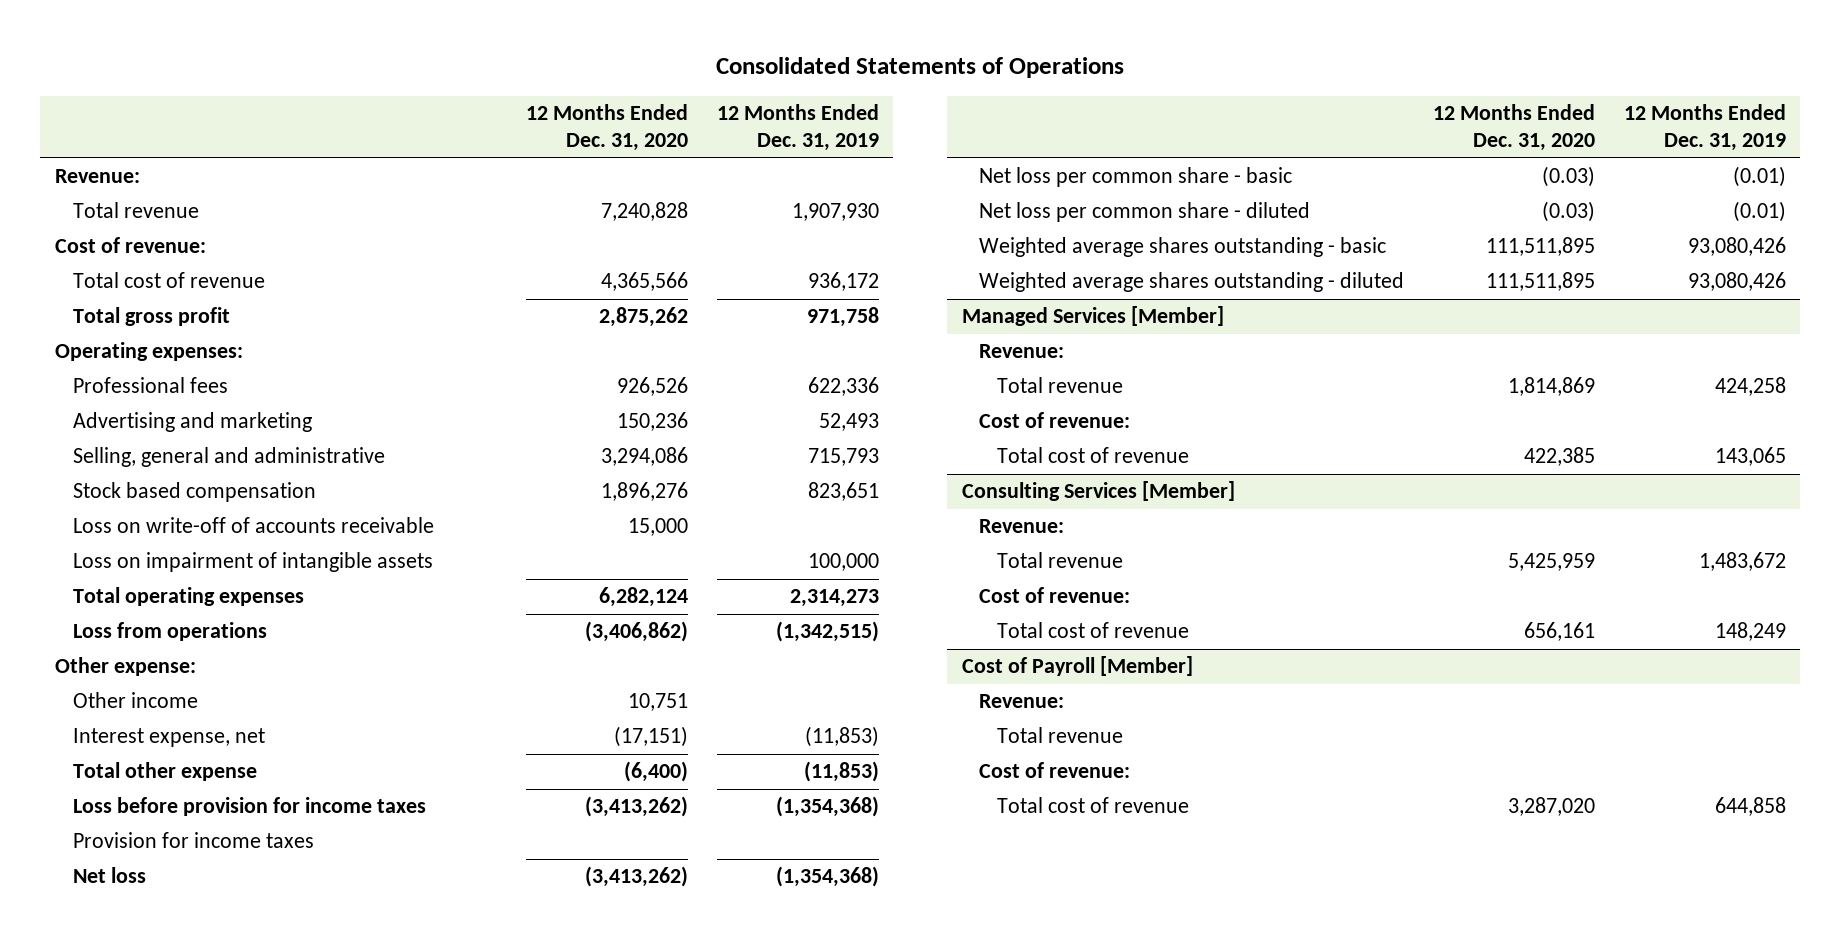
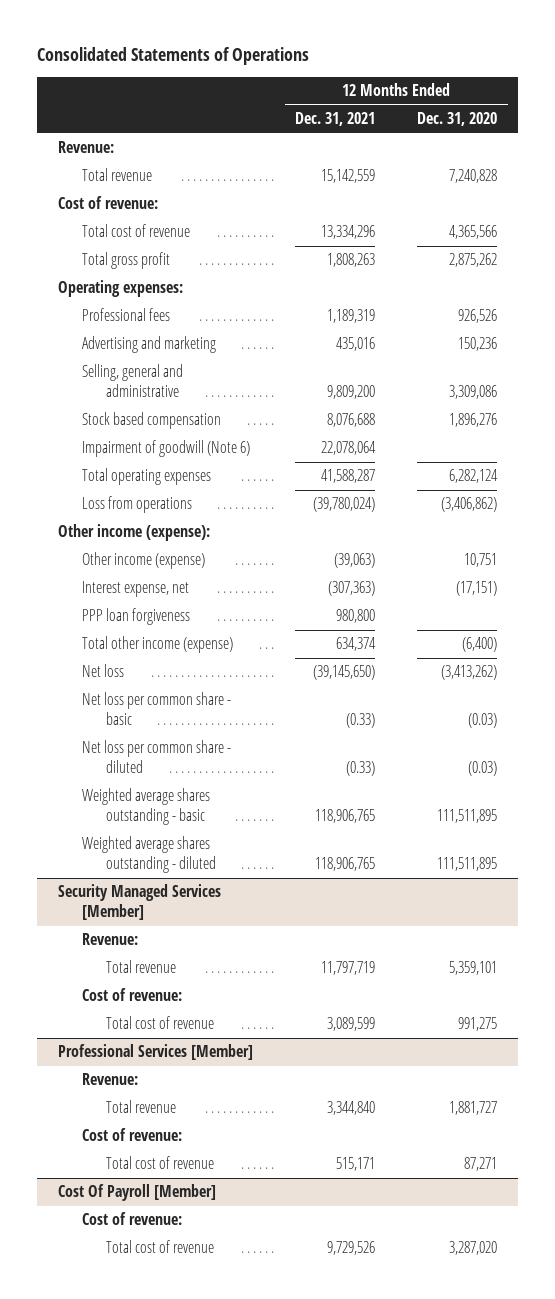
- | 12 Months Ended Dec. 31, 2020 | 12 Months Ended Dec. 31, 2019
+ | 12 Months Ended Dec. 31, 2021 | 12 Months Ended Dec. 31, 2020
- Selling, general and administrative | 3,294,086 | 715,793
+ Selling, general and administrative | 9,809,200 | 3,309,086
- Loss on write-off of accounts receivable | 15,000 |
- Loss on impairment of intangible assets | | 100,000
+ Impairment of goodwill (Note 6) | 22,078,064 |
- Other expense:
- Other income | 10,751 |
+ Other income (expense):
+ Other income (expense) | (39,063) | 10,751
- Total other expense | (6,400) | (11,853)
- Loss before provision for income taxes | (3,413,262) | (1,354,368)
- Provision for income taxes
+ PPP loan forgiveness | 980,800 |
+ Total other income (expense) | 634,374 | (6,400)
- Managed Services [Member]
+ Security Managed Services [Member]
- Total revenue | 1,814,869 | 424,258
+ Total revenue | 11,797,719 | 5,359,101
- Total cost of revenue | 422,385 | 143,065
- Consulting Services [Member]
+ Total cost of revenue | 3,089,599 | 991,275
+ Professional Services [Member]
- Total revenue | 5,425,959 | 1,483,672
+ Total revenue | 3,344,840 | 1,881,727
- Total cost of revenue | 656,161 | 148,249
- Cost of Payroll [Member]
- Revenue:
- Total revenue
+ Total cost of revenue | 515,171 | 87,271
+ Cost Of Payroll [Member]

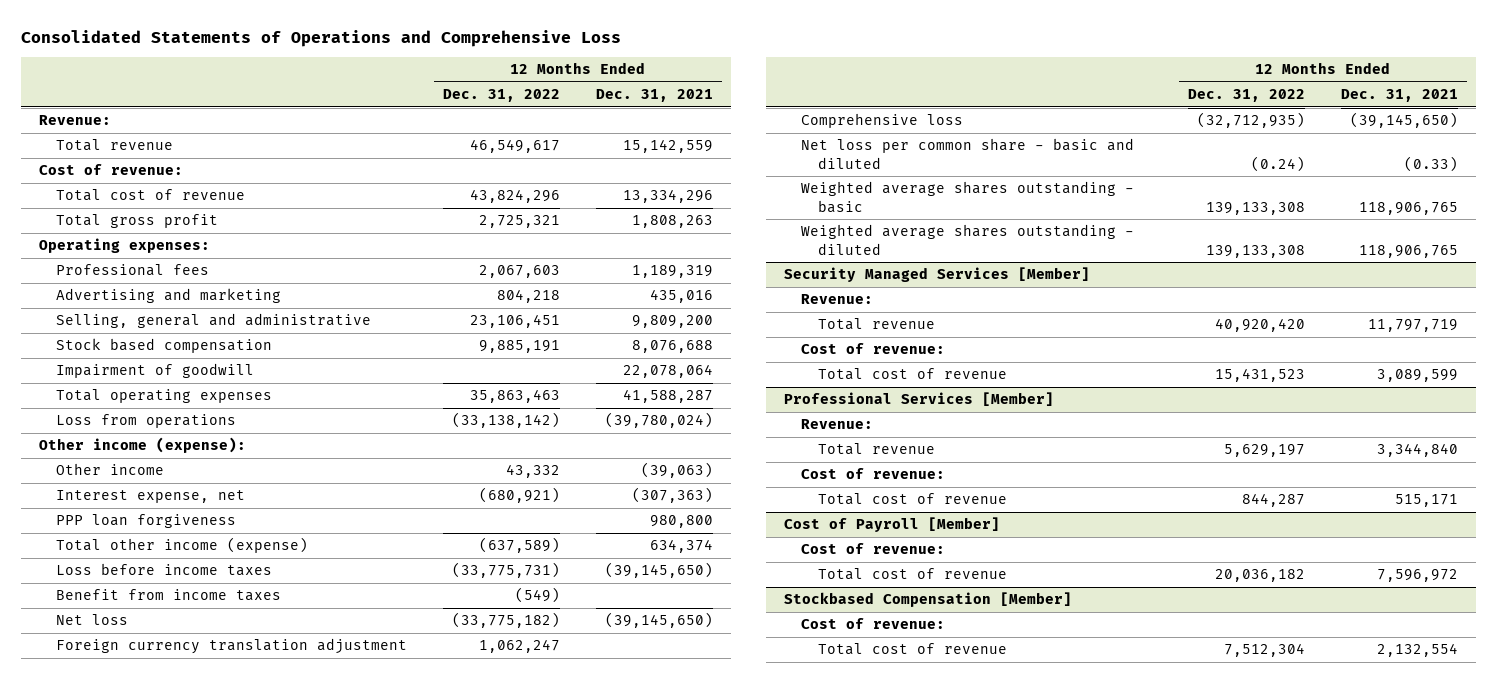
- Consolidated Statements of Operations
+ Consolidated Statements of Operations and Comprehensive Loss
- | 12 Months Ended Dec. 31, 2021 | 12 Months Ended Dec. 31, 2020
+ | 12 Months Ended Dec. 31, 2022 | 12 Months Ended Dec. 31, 2021
- Impairment of goodwill (Note 6) | 22,078,064 |
+ Impairment of goodwill | | 22,078,064
- Other income (expense) | (39,063) | 10,751
+ Other income | 43,332 | (39,063)
+ Loss before income taxes | (33,775,731) | (39,145,650)
+ Benefit from income taxes | (549) |
- Net loss per common share - basic | (0.33) | (0.03)
- Net loss per common share - diluted | (0.33) | (0.03)
+ Foreign currency translation adjustment | 1,062,247 |
+ Comprehensive loss | (32,712,935) | (39,145,650)
+ Net loss per common share - basic and diluted | (0.24) | (0.33)
- Cost Of Payroll [Member]
+ Cost of Payroll [Member]
- Total cost of revenue | 9,729,526 | 3,287,020
+ Total cost of revenue | 20,036,182 | 7,596,972
+ Stockbased Compensation [Member]
+ Cost of revenue:
+ Total cost of revenue | 7,512,304 | 2,132,554

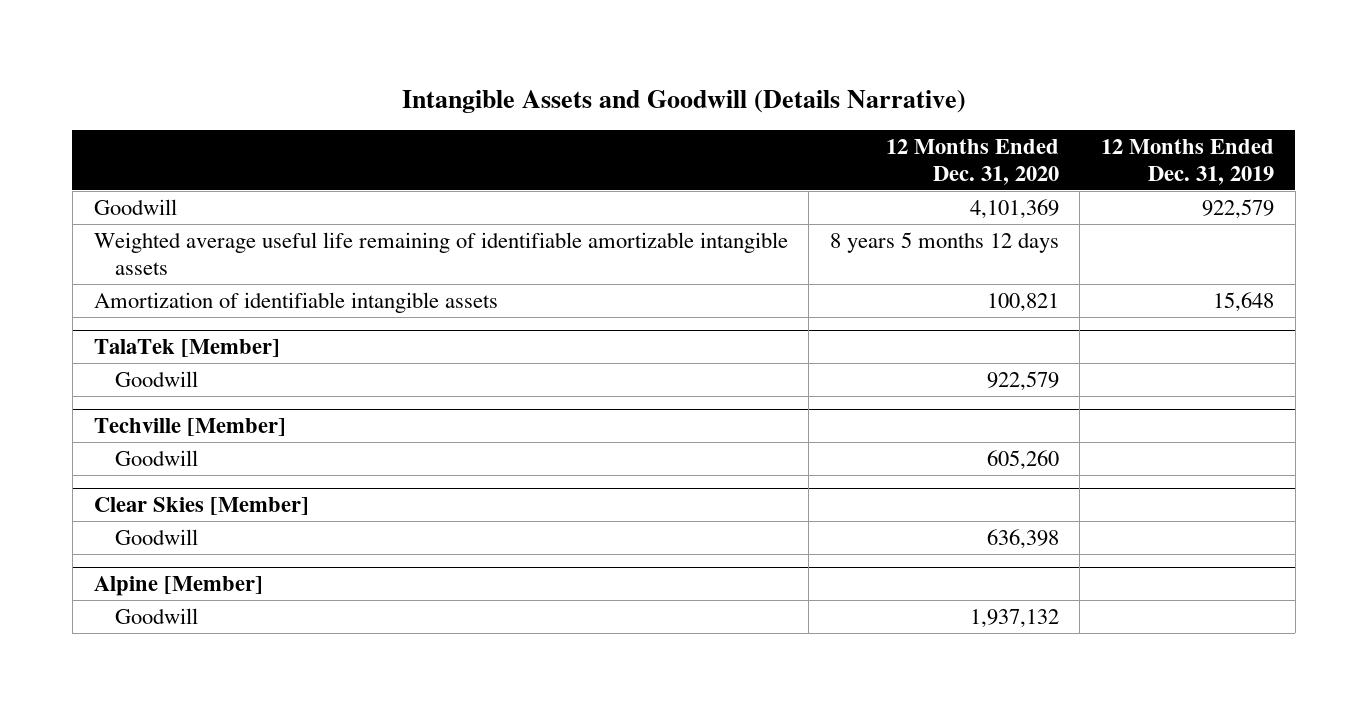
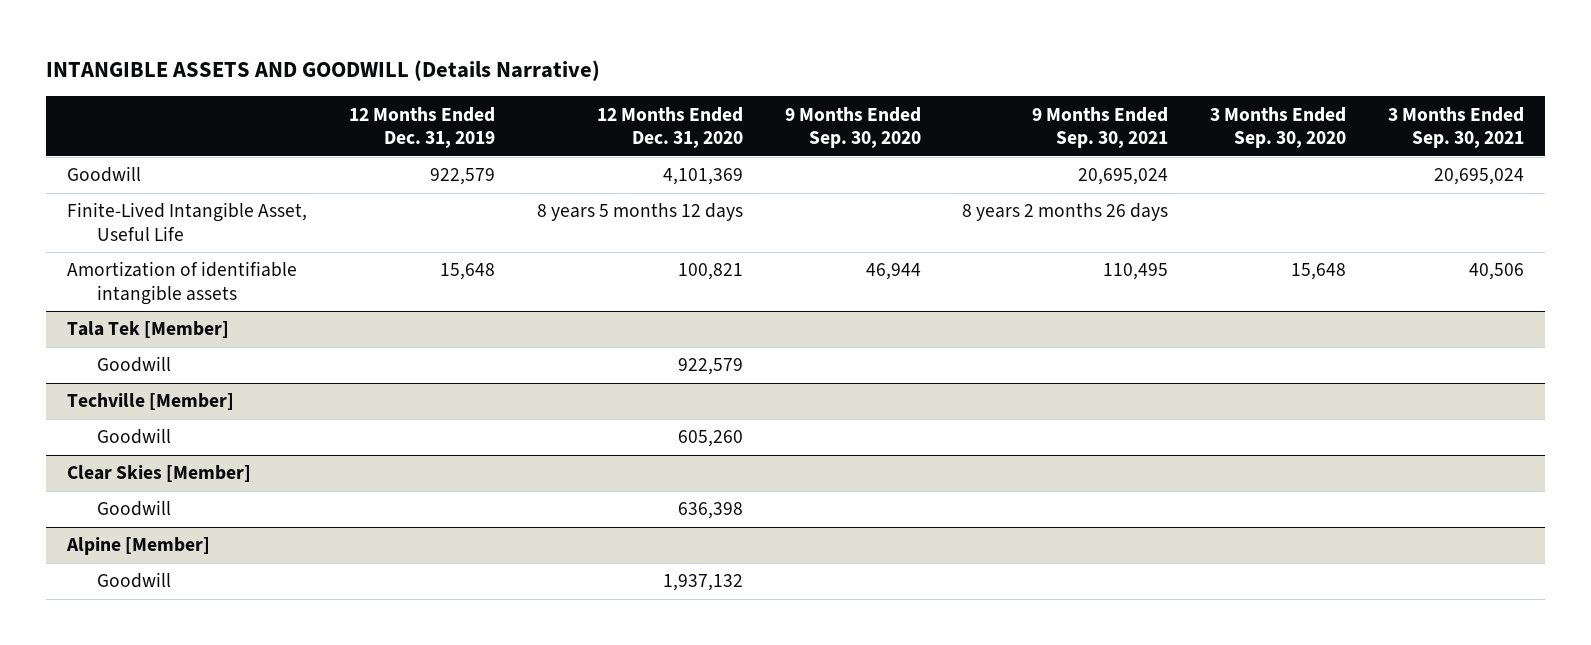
- Intangible Assets and Goodwill (Details Narrative)
+ INTANGIBLE ASSETS AND GOODWILL (Details Narrative)
- | 12 Months Ended Dec. 31, 2020 | 12 Months Ended Dec. 31, 2019
+ | 12 Months Ended Dec. 31, 2019 | 12 Months Ended Dec. 31, 2020 | 9 Months Ended Sep. 30, 2020 | 9 Months Ended Sep. 30, 2021 | 3 Months Ended Sep. 30, 2020 | 3 Months Ended Sep. 30, 2021
- Weighted average useful life remaining of identifiable amortizable intangible assets | 8 years 5 months 12 days |
+ Finite-Lived Intangible Asset, Useful Life | | 8 years 5 months 12 days | | 8 years 2 months 26 days | |
- TalaTek [Member]
+ Tala Tek [Member]

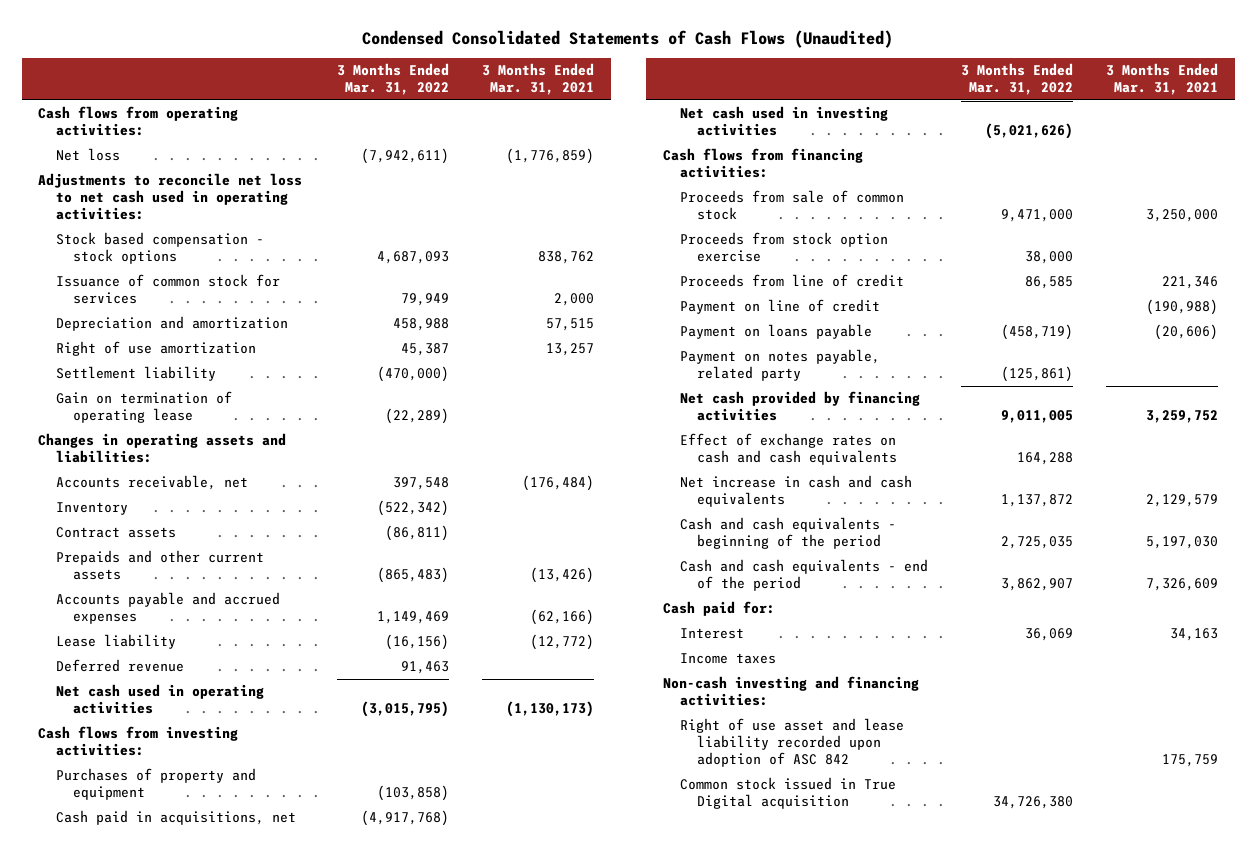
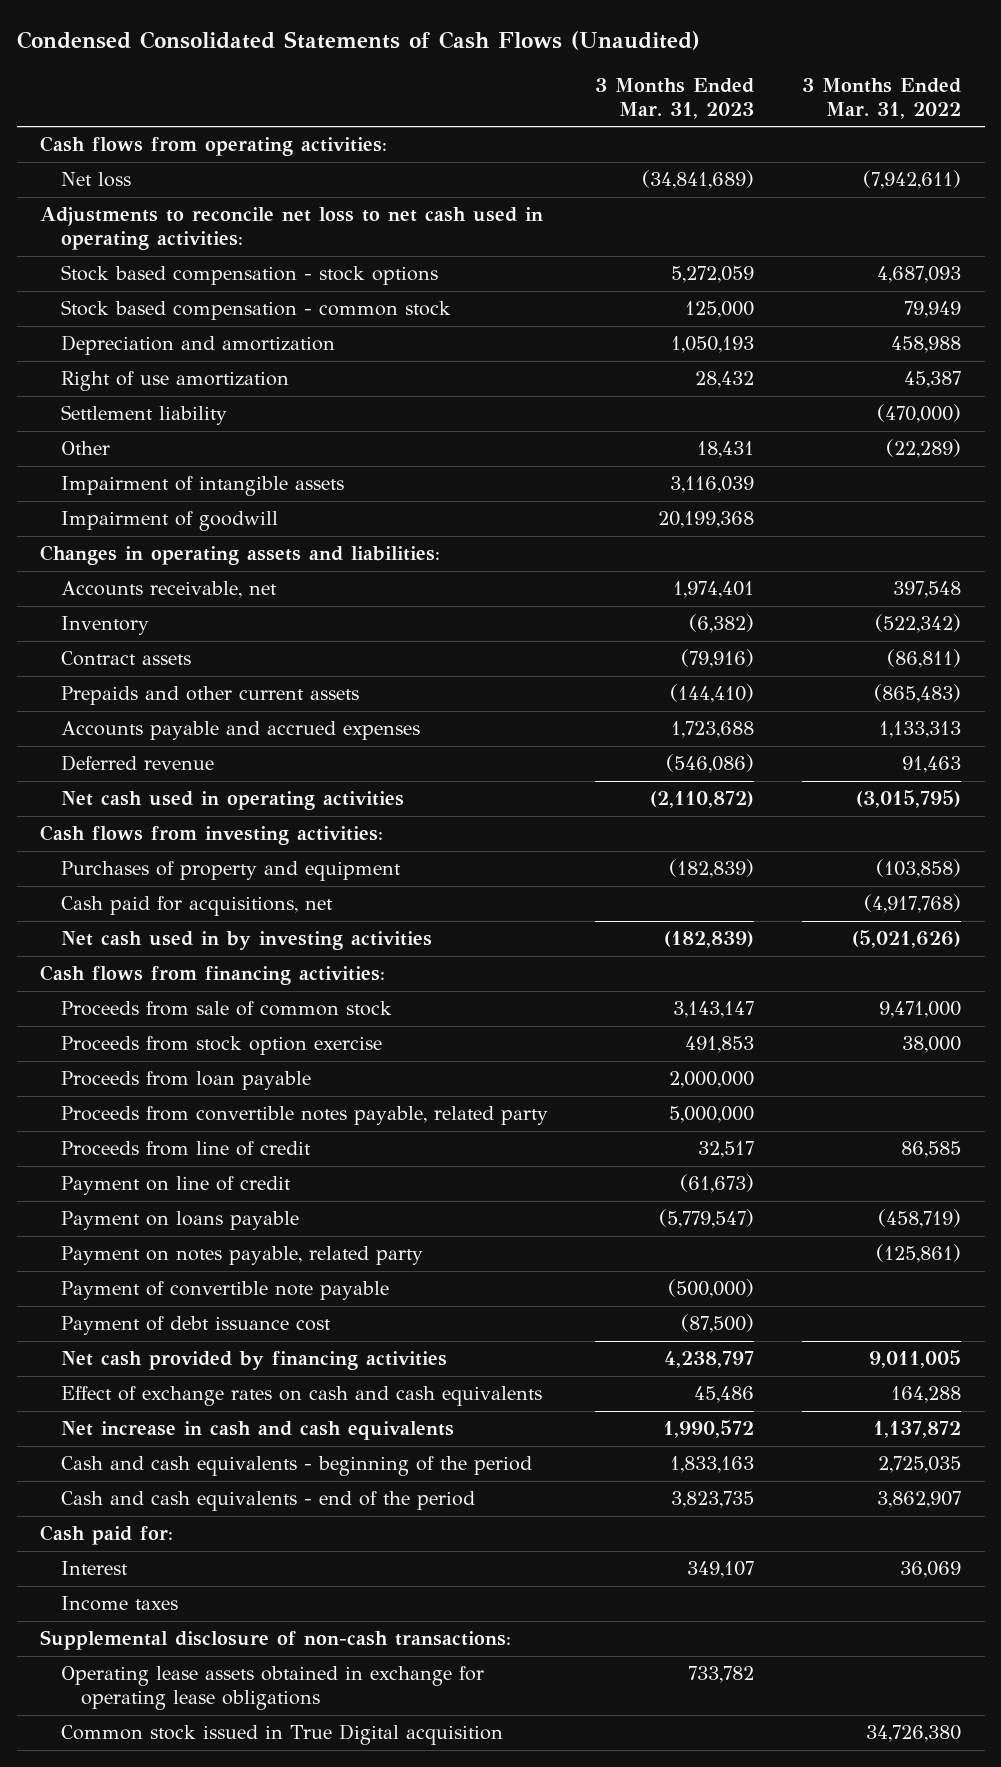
- | 3 Months Ended Mar. 31, 2022 | 3 Months Ended Mar. 31, 2021
+ | 3 Months Ended Mar. 31, 2023 | 3 Months Ended Mar. 31, 2022
- Issuance of common stock for services | 79,949 | 2,000
+ Stock based compensation - common stock | 125,000 | 79,949
- Gain on termination of operating lease | (22,289) |
+ Other | 18,431 | (22,289)
+ Impairment of intangible assets | 3,116,039 |
+ Impairment of goodwill | 20,199,368 |
- Accounts payable and accrued expenses | 1,149,469 | (62,166)
- Lease liability | (16,156) | (12,772)
+ Accounts payable and accrued expenses | 1,723,688 | 1,133,313
- Cash paid in acquisitions, net | (4,917,768) |
- Net cash used in investing activities | (5,021,626) |
+ Cash paid for acquisitions, net | | (4,917,768)
+ Net cash used in by investing activities | (182,839) | (5,021,626)
+ Proceeds from loan payable | 2,000,000 |
+ Proceeds from convertible notes payable, related party | 5,000,000 |
+ Payment of convertible note payable | (500,000) |
+ Payment of debt issuance cost | (87,500) |
- Non-cash investing and financing activities:
- Right of use asset and lease liability recorded upon adoption of ASC 842 | | 175,759
+ Supplemental disclosure of non-cash transactions:
+ Operating lease assets obtained in exchange for operating lease obligations | 733,782 |

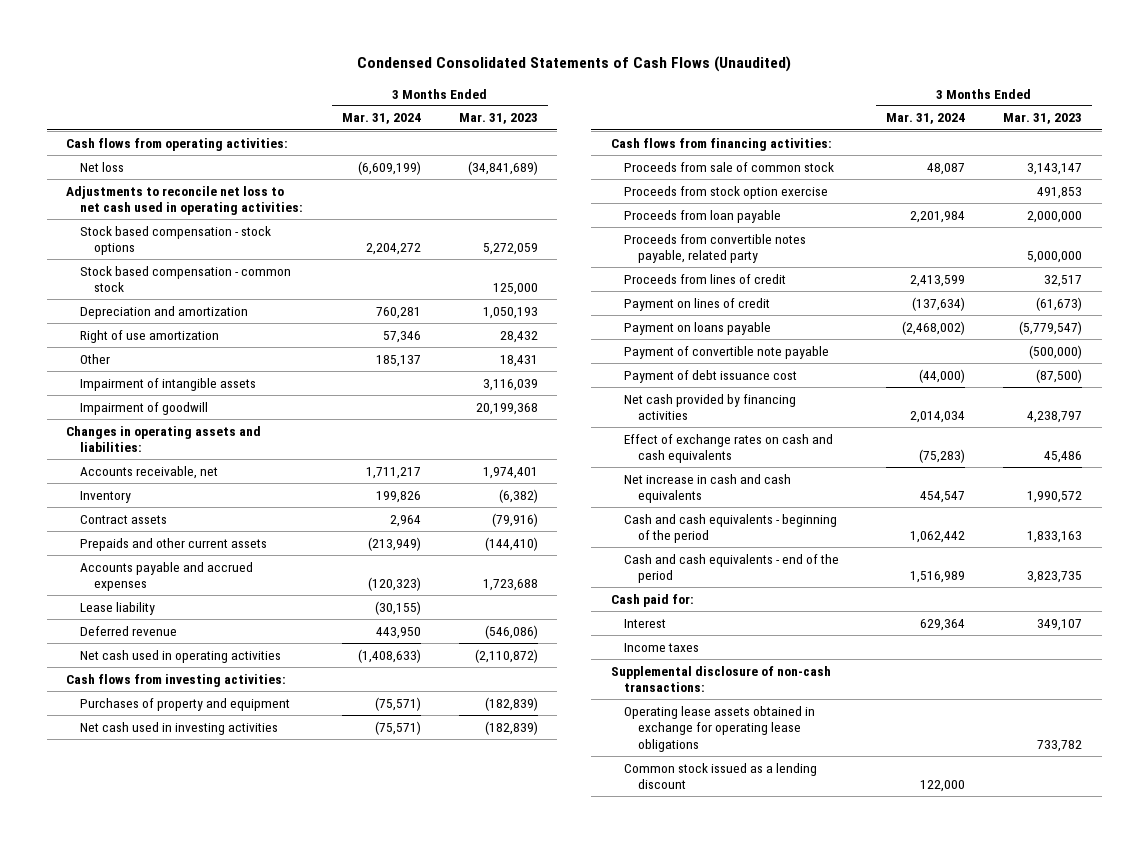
- | 3 Months Ended Mar. 31, 2023 | 3 Months Ended Mar. 31, 2022
+ | 3 Months Ended Mar. 31, 2024 | 3 Months Ended Mar. 31, 2023
- Settlement liability | | (470,000)
+ Lease liability | (30,155) |
- Cash paid for acquisitions, net | | (4,917,768)
- Net cash used in by investing activities | (182,839) | (5,021,626)
+ Net cash used in investing activities | (75,571) | (182,839)
- Proceeds from line of credit | 32,517 | 86,585
- Payment on line of credit | (61,673) |
+ Proceeds from lines of credit | 2,413,599 | 32,517
+ Payment on lines of credit | (137,634) | (61,673)
- Payment on notes payable, related party | | (125,861)
- Common stock issued in True Digital acquisition | | 34,726,380
+ Common stock issued as a lending discount | 122,000 |

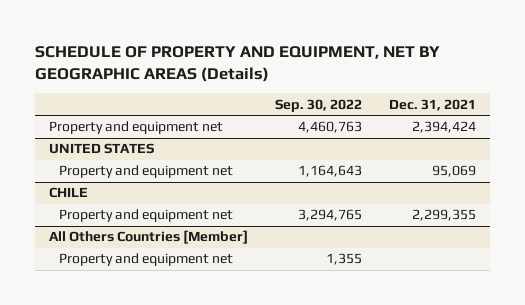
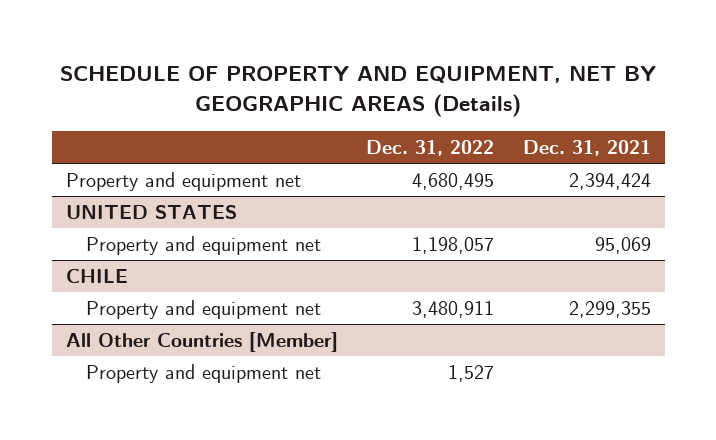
- | Sep. 30, 2022 | Dec. 31, 2021
+ | Dec. 31, 2022 | Dec. 31, 2021
- All Others Countries [Member]
+ All Other Countries [Member]

